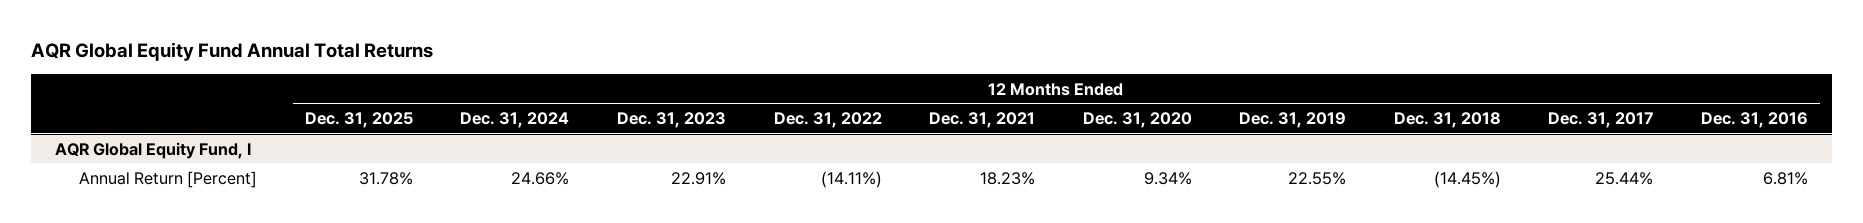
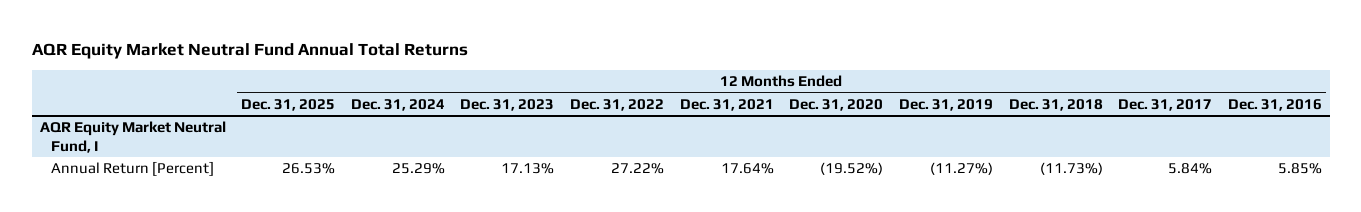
- AQR Global Equity Fund Annual Total Returns
+ AQR Equity Market Neutral Fund Annual Total Returns
- AQR Global Equity Fund, I
- Annual Return [Percent] | 31.78% | 24.66% | 22.91% | (14.11%) | 18.23% | 9.34% | 22.55% | (14.45%) | 25.44% | 6.81%
+ AQR Equity Market Neutral Fund, I
+ Annual Return [Percent] | 26.53% | 25.29% | 17.13% | 27.22% | 17.64% | (19.52%) | (11.27%) | (11.73%) | 5.84% | 5.85%

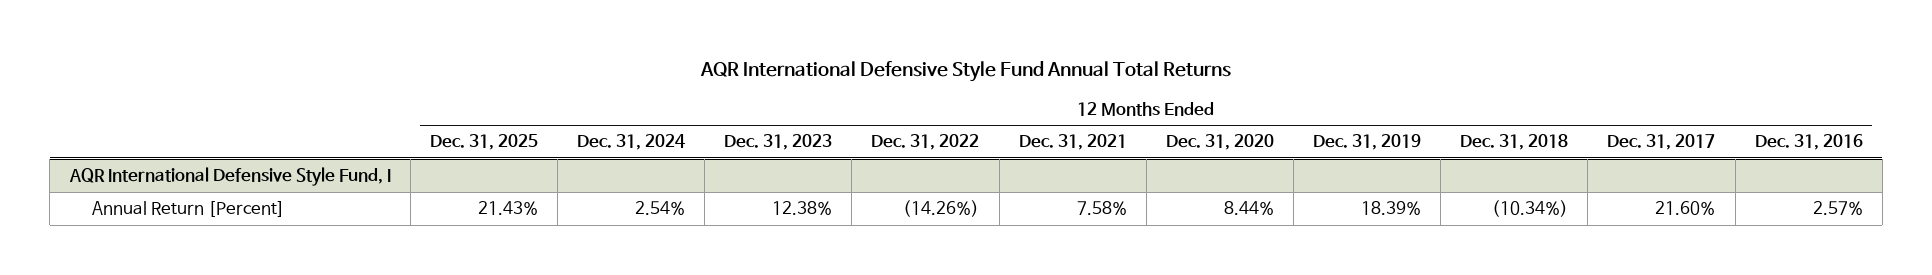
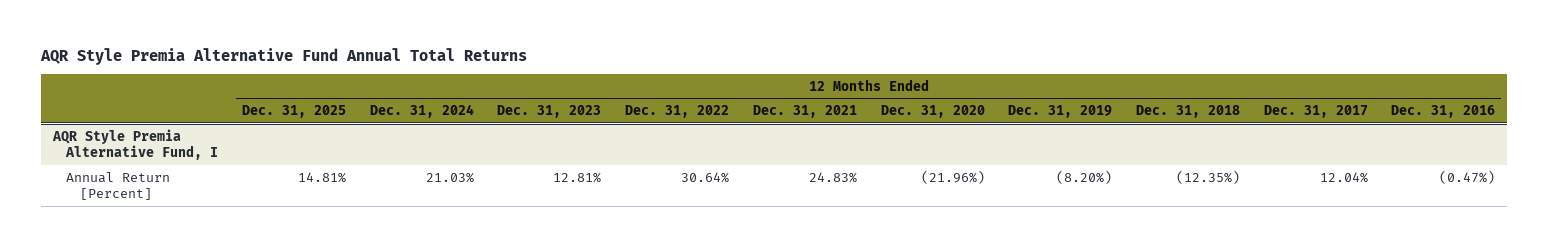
- AQR International Defensive Style Fund Annual Total Returns
+ AQR Style Premia Alternative Fund Annual Total Returns
- AQR International Defensive Style Fund, I
- Annual Return [Percent] | 21.43% | 2.54% | 12.38% | (14.26%) | 7.58% | 8.44% | 18.39% | (10.34%) | 21.60% | 2.57%
+ AQR Style Premia Alternative Fund, I
+ Annual Return [Percent] | 14.81% | 21.03% | 12.81% | 30.64% | 24.83% | (21.96%) | (8.20%) | (12.35%) | 12.04% | (0.47%)

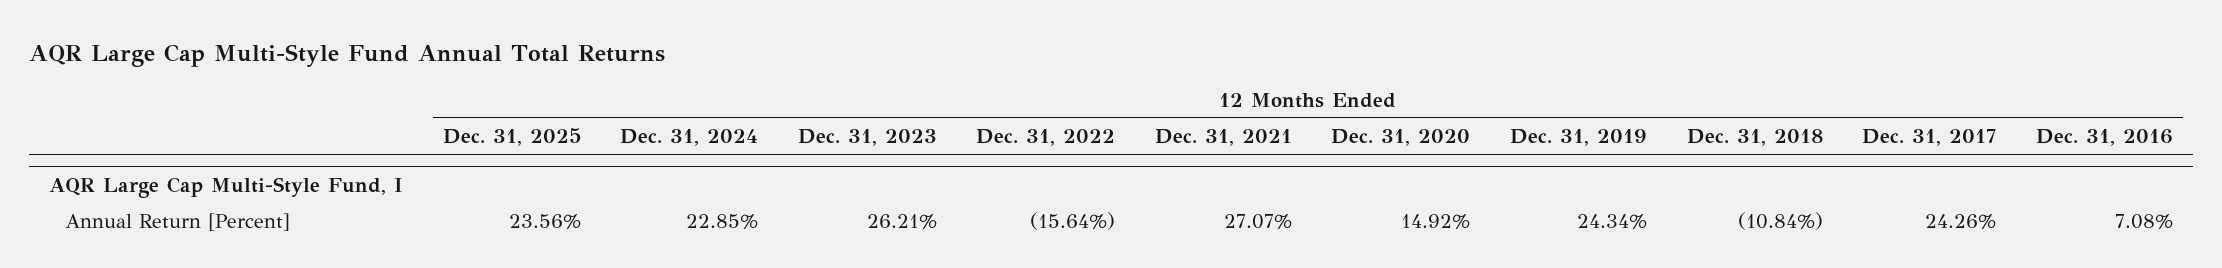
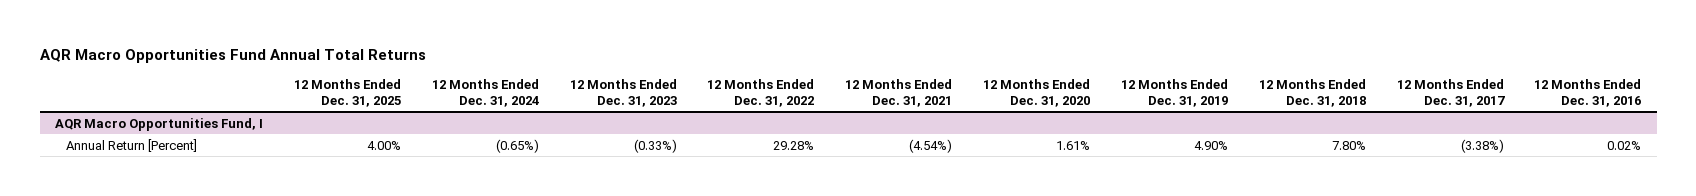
- AQR Large Cap Multi-Style Fund Annual Total Returns
+ AQR Macro Opportunities Fund Annual Total Returns
- AQR Large Cap Multi-Style Fund, I
- Annual Return [Percent] | 23.56% | 22.85% | 26.21% | (15.64%) | 27.07% | 14.92% | 24.34% | (10.84%) | 24.26% | 7.08%
+ AQR Macro Opportunities Fund, I
+ Annual Return [Percent] | 4.00% | (0.65%) | (0.33%) | 29.28% | (4.54%) | 1.61% | 4.90% | 7.80% | (3.38%) | 0.02%

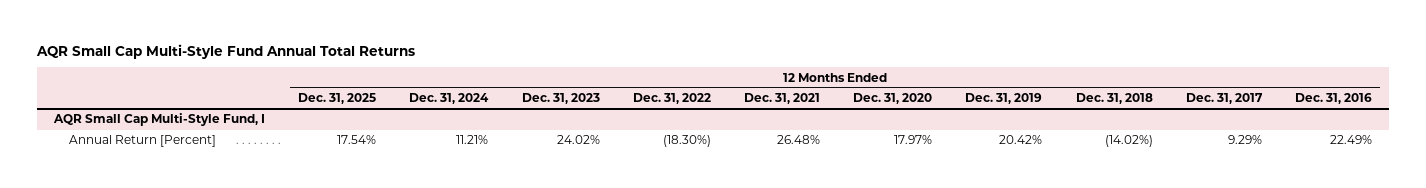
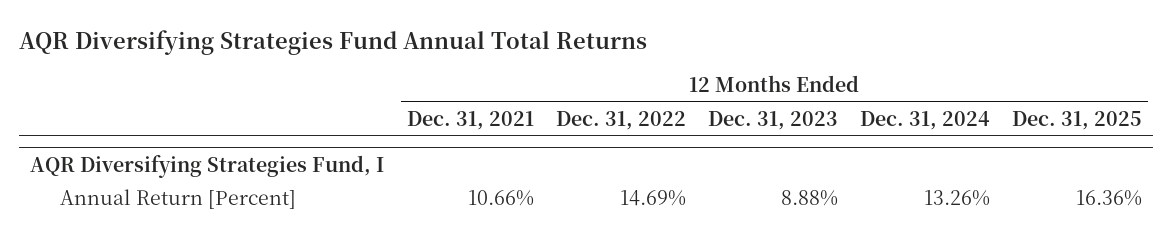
- AQR Small Cap Multi-Style Fund Annual Total Returns
+ AQR Diversifying Strategies Fund Annual Total Returns
- | 12 Months Ended Dec. 31, 2025 | 12 Months Ended Dec. 31, 2024 | 12 Months Ended Dec. 31, 2023 | 12 Months Ended Dec. 31, 2022 | 12 Months Ended Dec. 31, 2021 | 12 Months Ended Dec. 31, 2020 | 12 Months Ended Dec. 31, 2019 | 12 Months Ended Dec. 31, 2018 | 12 Months Ended Dec. 31, 2017 | 12 Months Ended Dec. 31, 2016
+ | 12 Months Ended Dec. 31, 2021 | 12 Months Ended Dec. 31, 2022 | 12 Months Ended Dec. 31, 2023 | 12 Months Ended Dec. 31, 2024 | 12 Months Ended Dec. 31, 2025
- AQR Small Cap Multi-Style Fund, I
- Annual Return [Percent] | 17.54% | 11.21% | 24.02% | (18.30%) | 26.48% | 17.97% | 20.42% | (14.02%) | 9.29% | 22.49%
+ AQR Diversifying Strategies Fund, I
+ Annual Return [Percent] | 10.66% | 14.69% | 8.88% | 13.26% | 16.36%

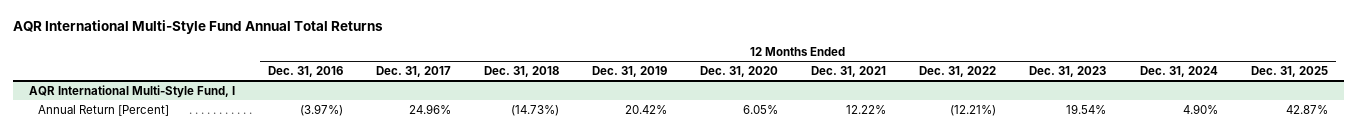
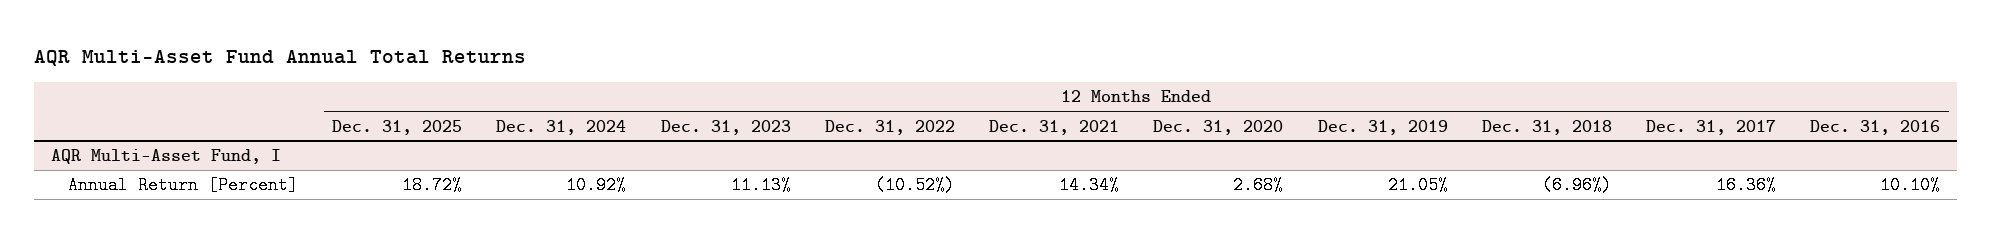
- AQR International Multi-Style Fund Annual Total Returns
+ AQR Multi-Asset Fund Annual Total Returns
- | 12 Months Ended Dec. 31, 2016 | 12 Months Ended Dec. 31, 2017 | 12 Months Ended Dec. 31, 2018 | 12 Months Ended Dec. 31, 2019 | 12 Months Ended Dec. 31, 2020 | 12 Months Ended Dec. 31, 2021 | 12 Months Ended Dec. 31, 2022 | 12 Months Ended Dec. 31, 2023 | 12 Months Ended Dec. 31, 2024 | 12 Months Ended Dec. 31, 2025
+ | 12 Months Ended Dec. 31, 2025 | 12 Months Ended Dec. 31, 2024 | 12 Months Ended Dec. 31, 2023 | 12 Months Ended Dec. 31, 2022 | 12 Months Ended Dec. 31, 2021 | 12 Months Ended Dec. 31, 2020 | 12 Months Ended Dec. 31, 2019 | 12 Months Ended Dec. 31, 2018 | 12 Months Ended Dec. 31, 2017 | 12 Months Ended Dec. 31, 2016
- AQR International Multi-Style Fund, I
- Annual Return [Percent] | (3.97%) | 24.96% | (14.73%) | 20.42% | 6.05% | 12.22% | (12.21%) | 19.54% | 4.90% | 42.87%
+ AQR Multi-Asset Fund, I
+ Annual Return [Percent] | 18.72% | 10.92% | 11.13% | (10.52%) | 14.34% | 2.68% | 21.05% | (6.96%) | 16.36% | 10.10%

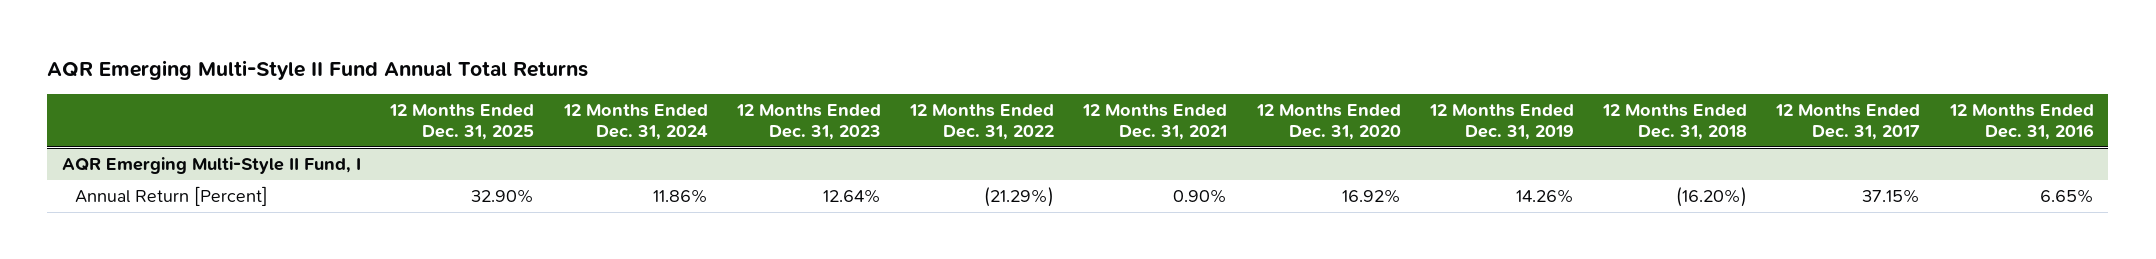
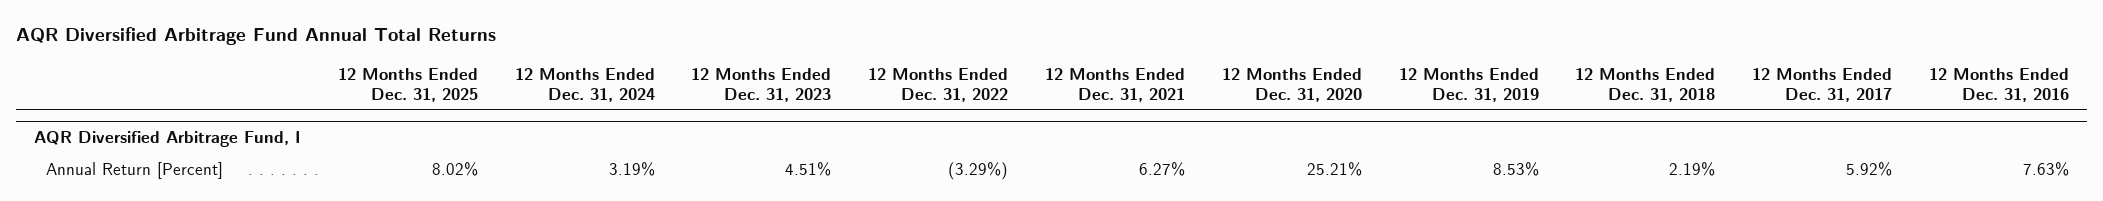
- AQR Emerging Multi-Style II Fund Annual Total Returns
+ AQR Diversified Arbitrage Fund Annual Total Returns
- AQR Emerging Multi-Style II Fund, I
- Annual Return [Percent] | 32.90% | 11.86% | 12.64% | (21.29%) | 0.90% | 16.92% | 14.26% | (16.20%) | 37.15% | 6.65%
+ AQR Diversified Arbitrage Fund, I
+ Annual Return [Percent] | 8.02% | 3.19% | 4.51% | (3.29%) | 6.27% | 25.21% | 8.53% | 2.19% | 5.92% | 7.63%

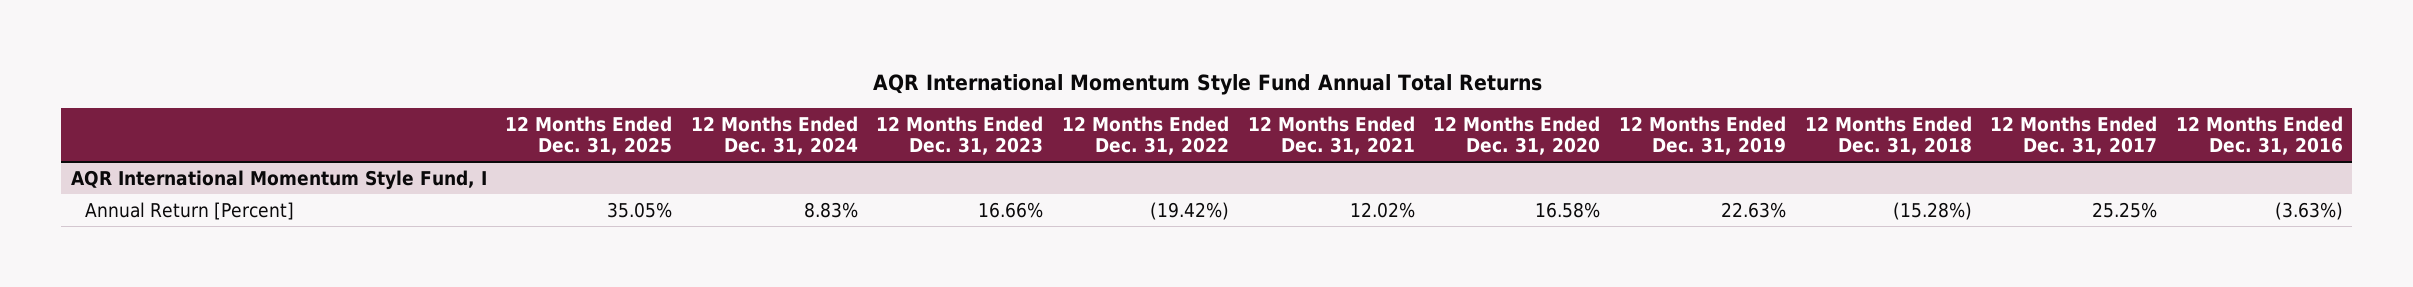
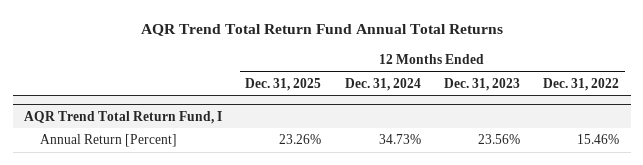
- AQR International Momentum Style Fund Annual Total Returns
+ AQR Trend Total Return Fund Annual Total Returns
- | 12 Months Ended Dec. 31, 2025 | 12 Months Ended Dec. 31, 2024 | 12 Months Ended Dec. 31, 2023 | 12 Months Ended Dec. 31, 2022 | 12 Months Ended Dec. 31, 2021 | 12 Months Ended Dec. 31, 2020 | 12 Months Ended Dec. 31, 2019 | 12 Months Ended Dec. 31, 2018 | 12 Months Ended Dec. 31, 2017 | 12 Months Ended Dec. 31, 2016
+ | 12 Months Ended Dec. 31, 2025 | 12 Months Ended Dec. 31, 2024 | 12 Months Ended Dec. 31, 2023 | 12 Months Ended Dec. 31, 2022
- AQR International Momentum Style Fund, I
- Annual Return [Percent] | 35.05% | 8.83% | 16.66% | (19.42%) | 12.02% | 16.58% | 22.63% | (15.28%) | 25.25% | (3.63%)
+ AQR Trend Total Return Fund, I
+ Annual Return [Percent] | 23.26% | 34.73% | 23.56% | 15.46%

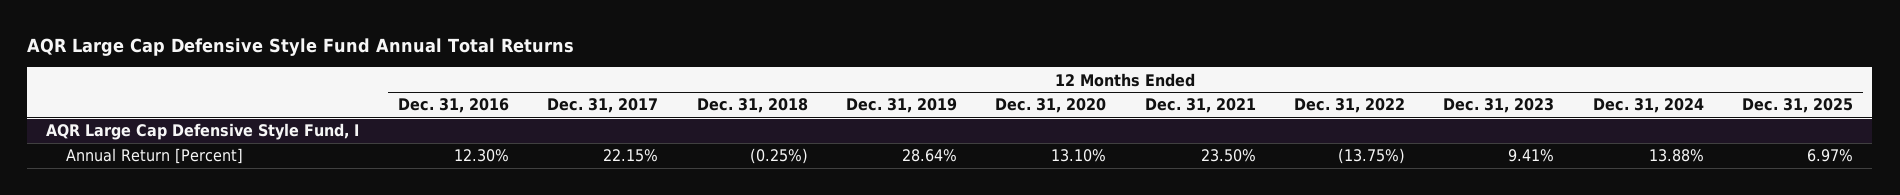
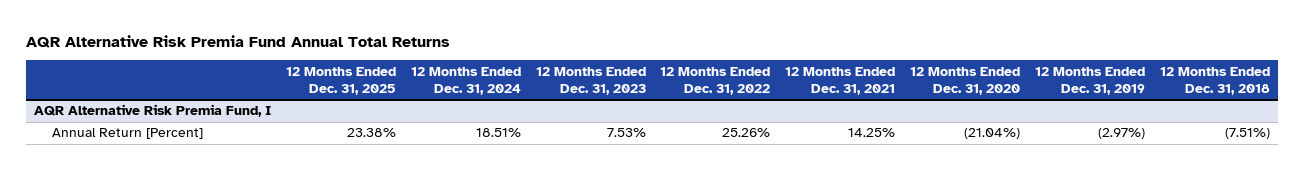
- AQR Large Cap Defensive Style Fund Annual Total Returns
+ AQR Alternative Risk Premia Fund Annual Total Returns
- | 12 Months Ended Dec. 31, 2016 | 12 Months Ended Dec. 31, 2017 | 12 Months Ended Dec. 31, 2018 | 12 Months Ended Dec. 31, 2019 | 12 Months Ended Dec. 31, 2020 | 12 Months Ended Dec. 31, 2021 | 12 Months Ended Dec. 31, 2022 | 12 Months Ended Dec. 31, 2023 | 12 Months Ended Dec. 31, 2024 | 12 Months Ended Dec. 31, 2025
+ | 12 Months Ended Dec. 31, 2025 | 12 Months Ended Dec. 31, 2024 | 12 Months Ended Dec. 31, 2023 | 12 Months Ended Dec. 31, 2022 | 12 Months Ended Dec. 31, 2021 | 12 Months Ended Dec. 31, 2020 | 12 Months Ended Dec. 31, 2019 | 12 Months Ended Dec. 31, 2018
- AQR Large Cap Defensive Style Fund, I
- Annual Return [Percent] | 12.30% | 22.15% | (0.25%) | 28.64% | 13.10% | 23.50% | (13.75%) | 9.41% | 13.88% | 6.97%
+ AQR Alternative Risk Premia Fund, I
+ Annual Return [Percent] | 23.38% | 18.51% | 7.53% | 25.26% | 14.25% | (21.04%) | (2.97%) | (7.51%)

